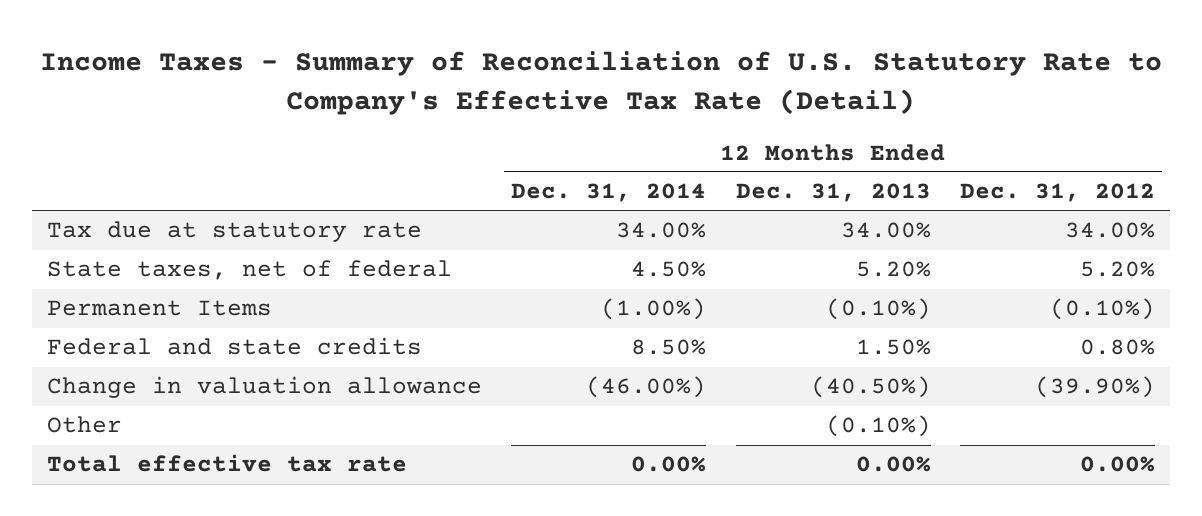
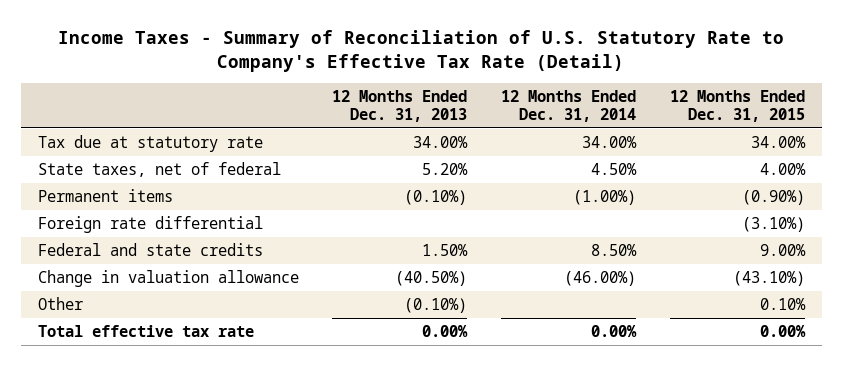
- | 12 Months Ended Dec. 31, 2014 | 12 Months Ended Dec. 31, 2013 | 12 Months Ended Dec. 31, 2012
+ | 12 Months Ended Dec. 31, 2013 | 12 Months Ended Dec. 31, 2014 | 12 Months Ended Dec. 31, 2015
- Permanent Items | (1.00%) | (0.10%) | (0.10%)
+ Permanent items | (0.10%) | (1.00%) | (0.90%)
+ Foreign rate differential | | | (3.10%)

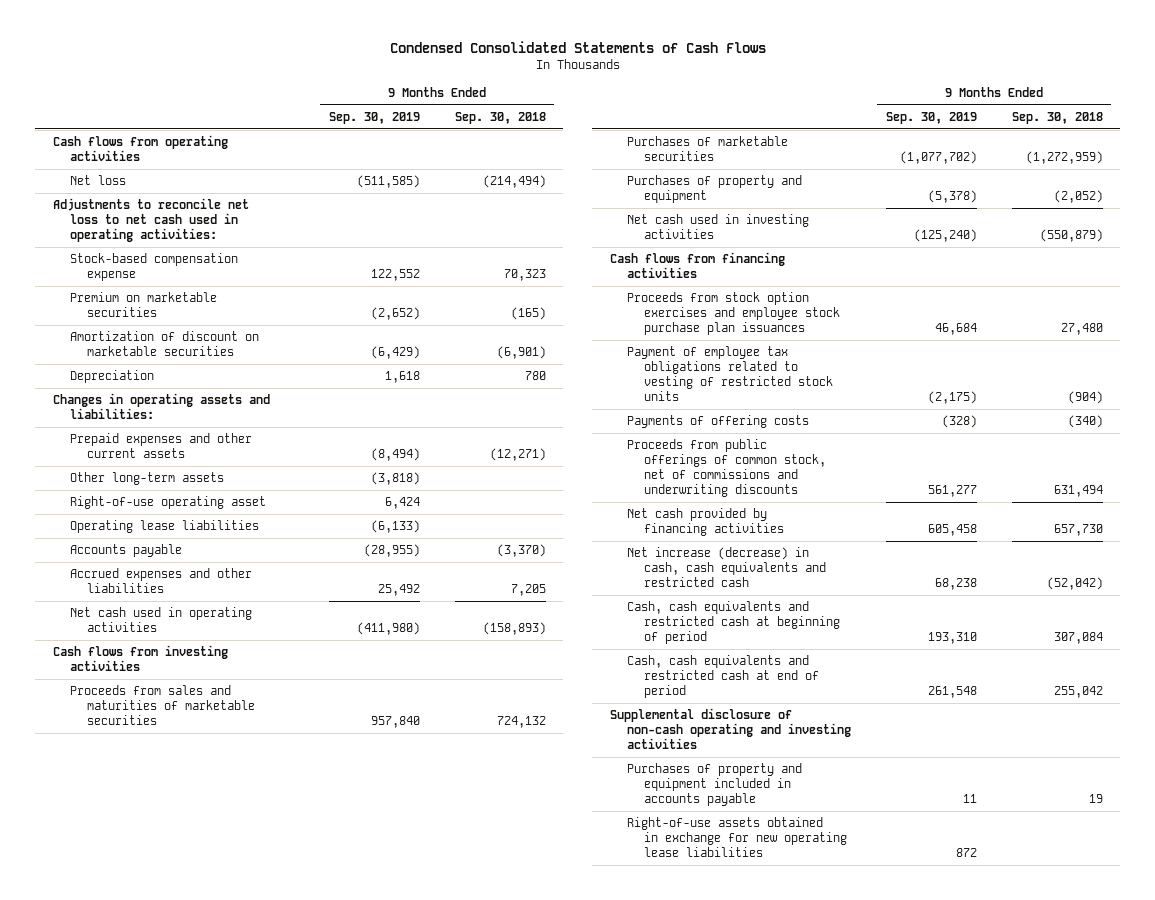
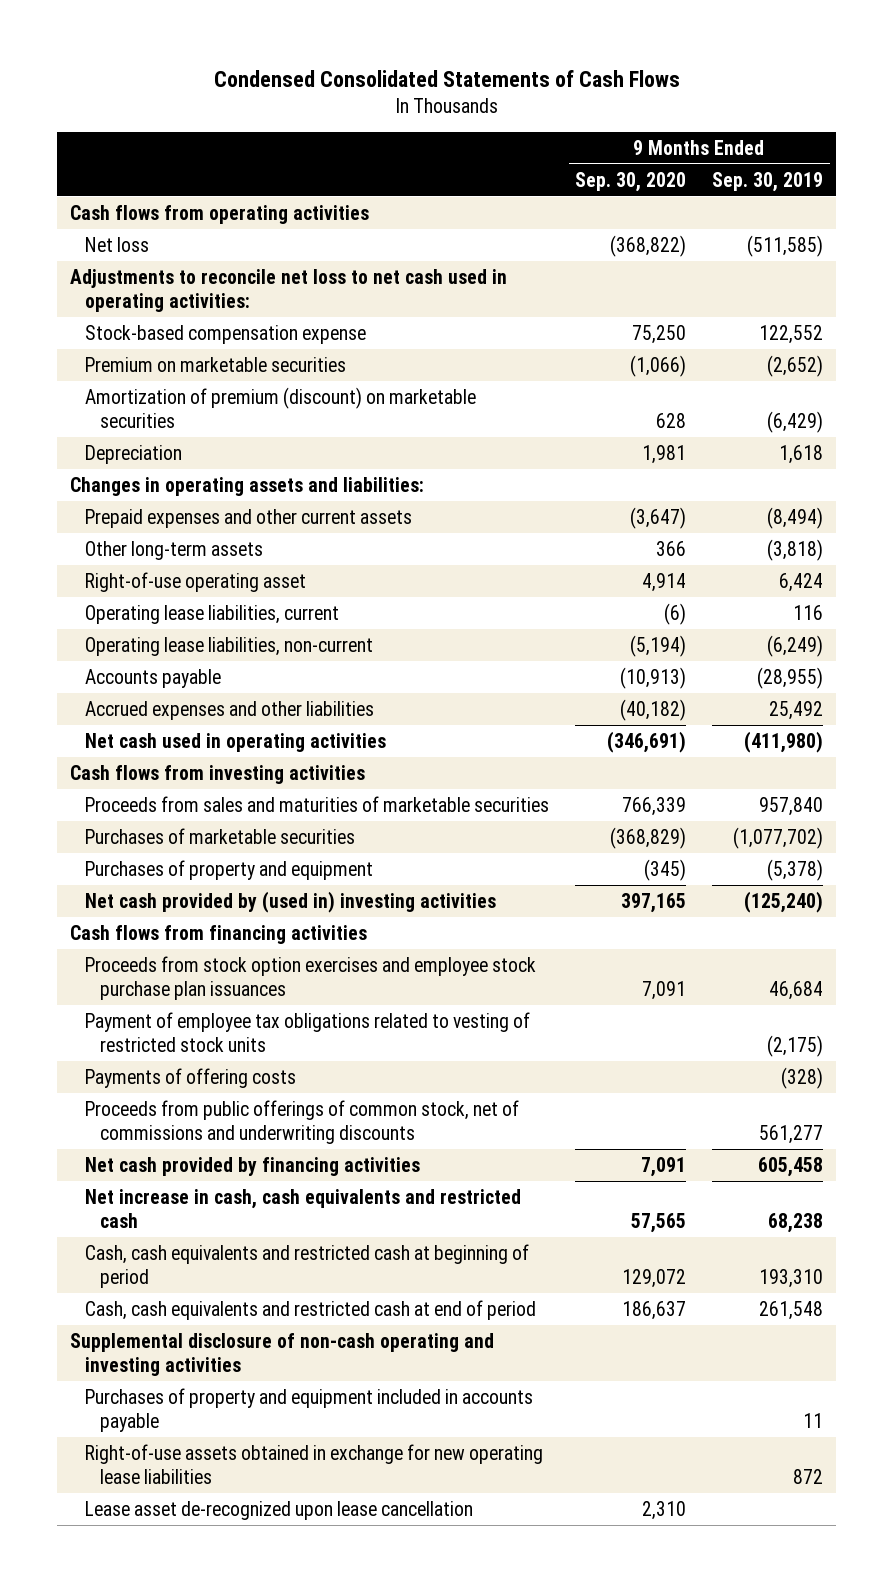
- | 9 Months Ended Sep. 30, 2019 | 9 Months Ended Sep. 30, 2018
+ | 9 Months Ended Sep. 30, 2020 | 9 Months Ended Sep. 30, 2019
- Amortization of discount on marketable securities | (6,429) | (6,901)
+ Amortization of premium (discount) on marketable securities | 628 | (6,429)
- Operating lease liabilities | (6,133) |
+ Operating lease liabilities, current | (6) | 116
+ Operating lease liabilities, non-current | (5,194) | (6,249)
- Net cash used in investing activities | (125,240) | (550,879)
+ Net cash provided by (used in) investing activities | 397,165 | (125,240)
- Net increase (decrease) in cash, cash equivalents and restricted cash | 68,238 | (52,042)
+ Net increase in cash, cash equivalents and restricted cash | 57,565 | 68,238
+ Lease asset de-recognized upon lease cancellation | 2,310 |

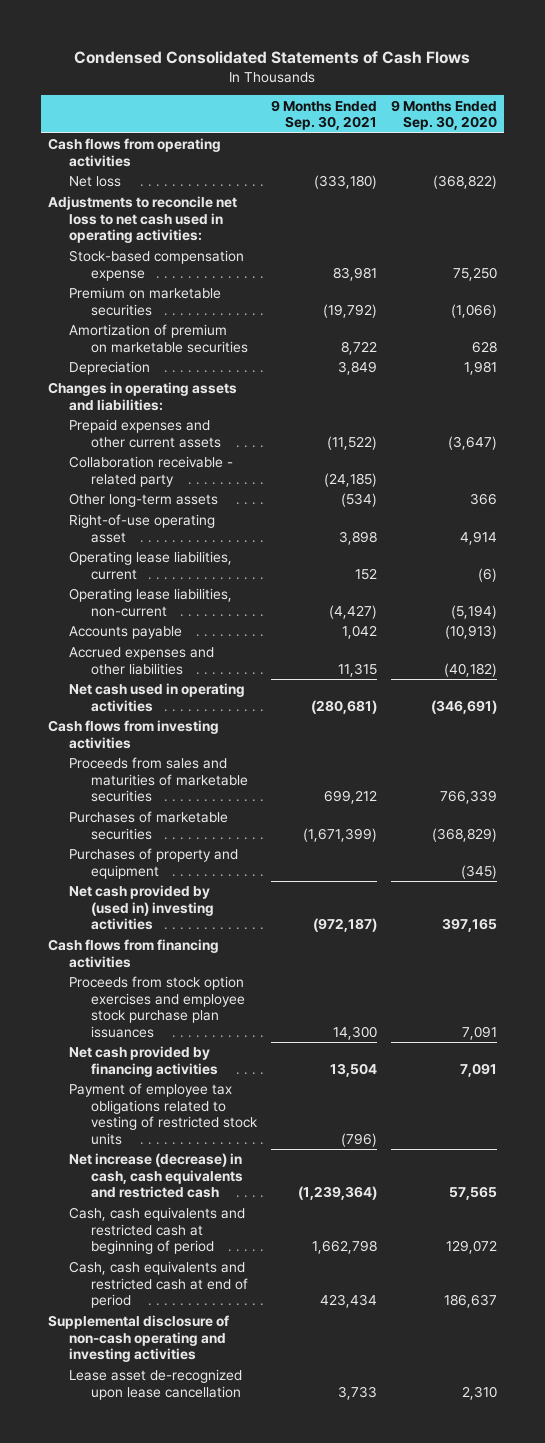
- | 9 Months Ended Sep. 30, 2020 | 9 Months Ended Sep. 30, 2019
+ | 9 Months Ended Sep. 30, 2021 | 9 Months Ended Sep. 30, 2020
- Amortization of premium (discount) on marketable securities | 628 | (6,429)
+ Amortization of premium on marketable securities | 8,722 | 628
+ Collaboration receivable - related party | (24,185) |
- Payments of offering costs | | (328)
- Proceeds from public offerings of common stock, net of commissions and underwriting discounts | | 561,277
- Net increase in cash, cash equivalents and restricted cash | 57,565 | 68,238
moved down: Payment of employee tax obligations related to vesting of restricted stock units | (796) |
+ Net increase (decrease) in cash, cash equivalents and restricted cash | (1,239,364) | 57,565
- Purchases of property and equipment included in accounts payable | | 11
- Right-of-use assets obtained in exchange for new operating lease liabilities | | 872

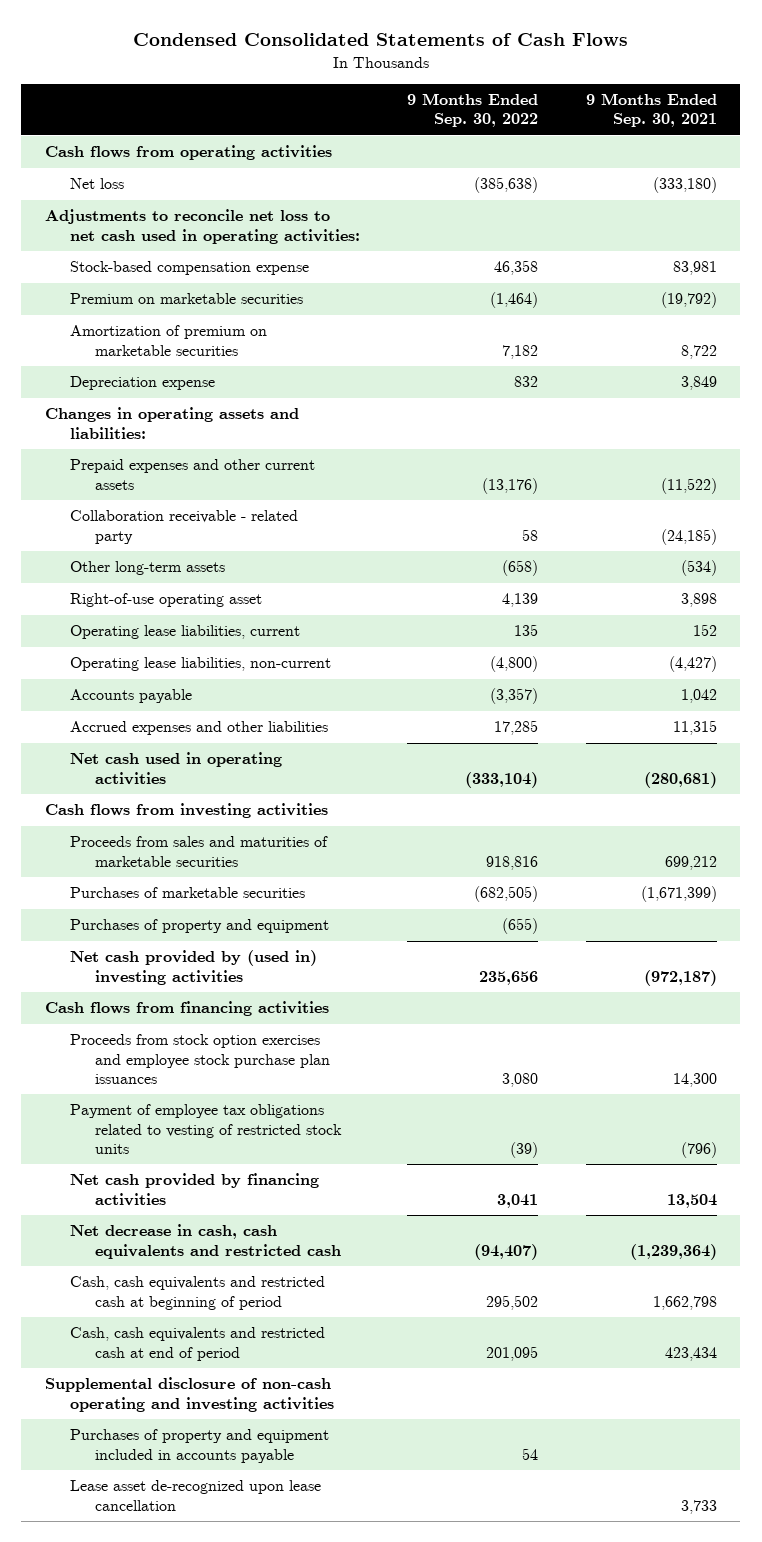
- | 9 Months Ended Sep. 30, 2021 | 9 Months Ended Sep. 30, 2020
+ | 9 Months Ended Sep. 30, 2022 | 9 Months Ended Sep. 30, 2021
- Depreciation | 3,849 | 1,981
+ Depreciation expense | 832 | 3,849
- Net increase (decrease) in cash, cash equivalents and restricted cash | (1,239,364) | 57,565
moved down: Net cash provided by financing activities | 3,041 | 13,504
+ Net decrease in cash, cash equivalents and restricted cash | (94,407) | (1,239,364)
+ Purchases of property and equipment included in accounts payable | 54 |

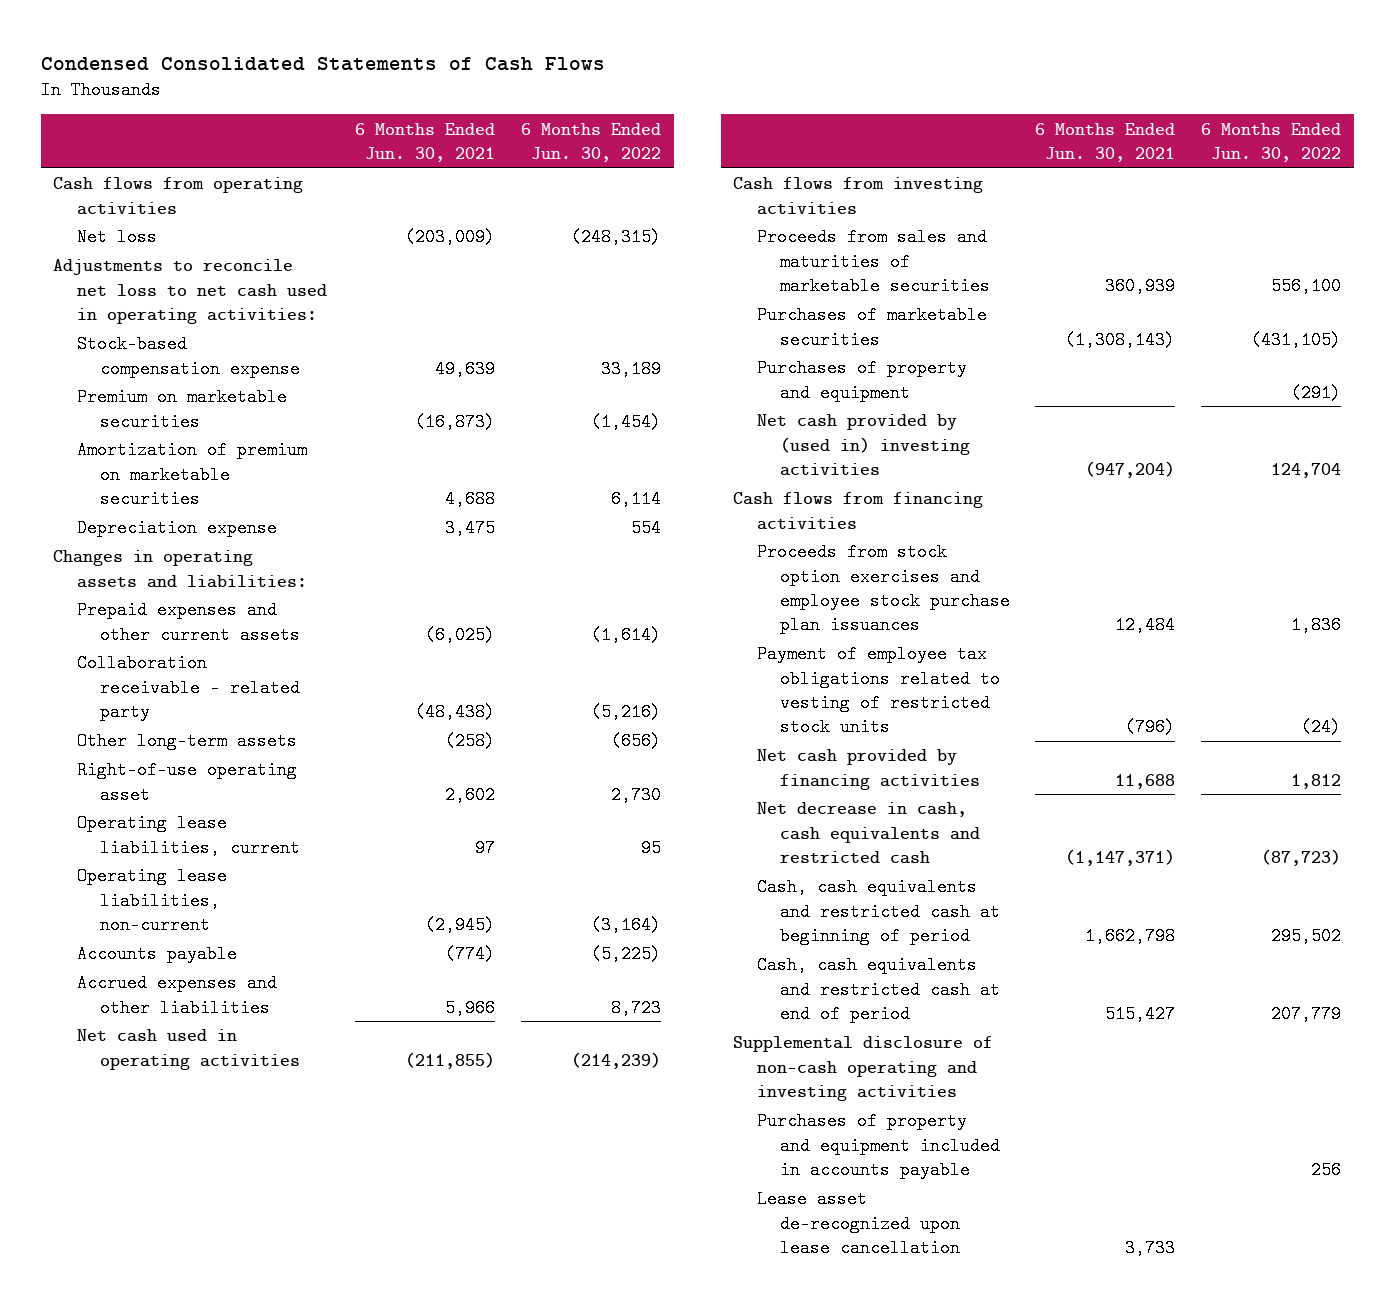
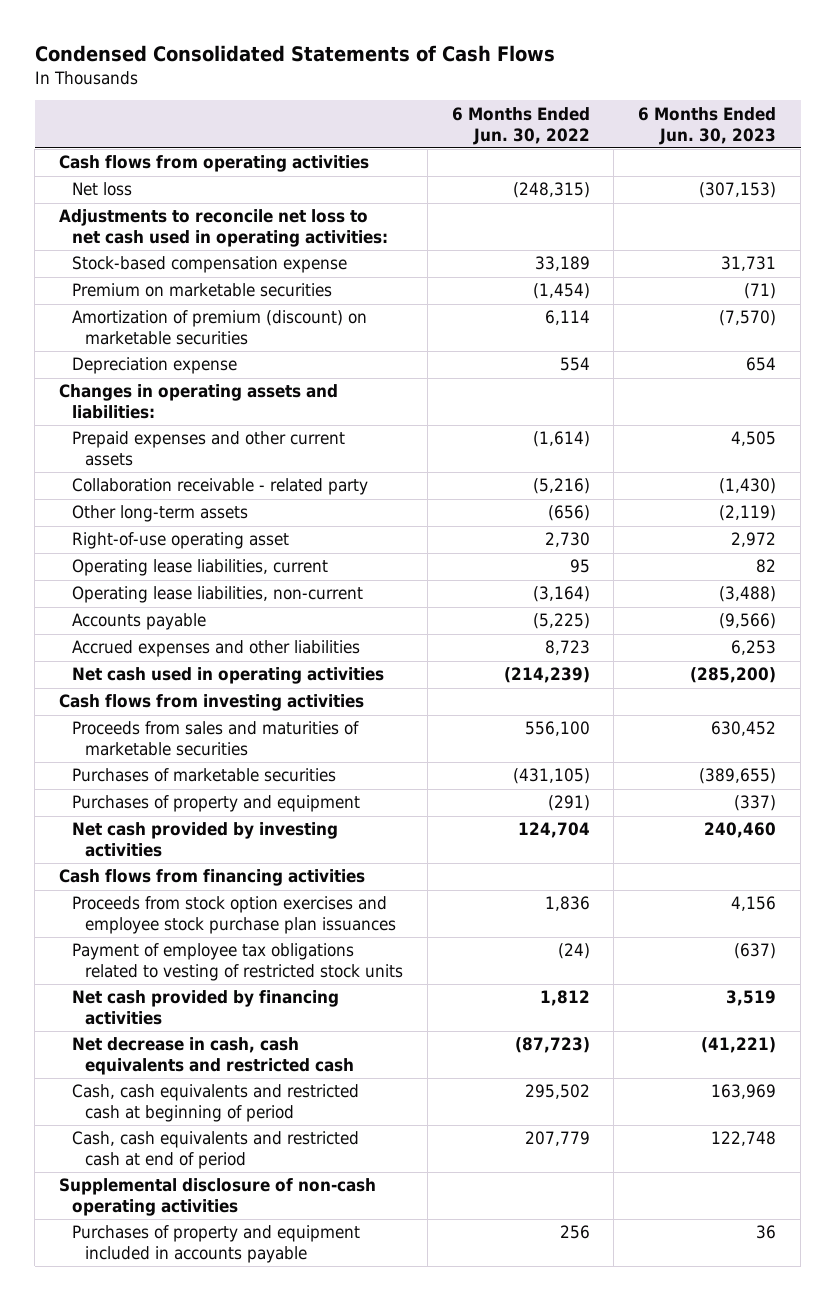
- | 6 Months Ended Jun. 30, 2021 | 6 Months Ended Jun. 30, 2022
+ | 6 Months Ended Jun. 30, 2022 | 6 Months Ended Jun. 30, 2023
- Amortization of premium on marketable securities | 4,688 | 6,114
+ Amortization of premium (discount) on marketable securities | 6,114 | (7,570)
- Net cash provided by (used in) investing activities | (947,204) | 124,704
+ Net cash provided by investing activities | 124,704 | 240,460
- Supplemental disclosure of non-cash operating and investing activities
+ Supplemental disclosure of non-cash operating activities
- Lease asset de-recognized upon lease cancellation | 3,733 |

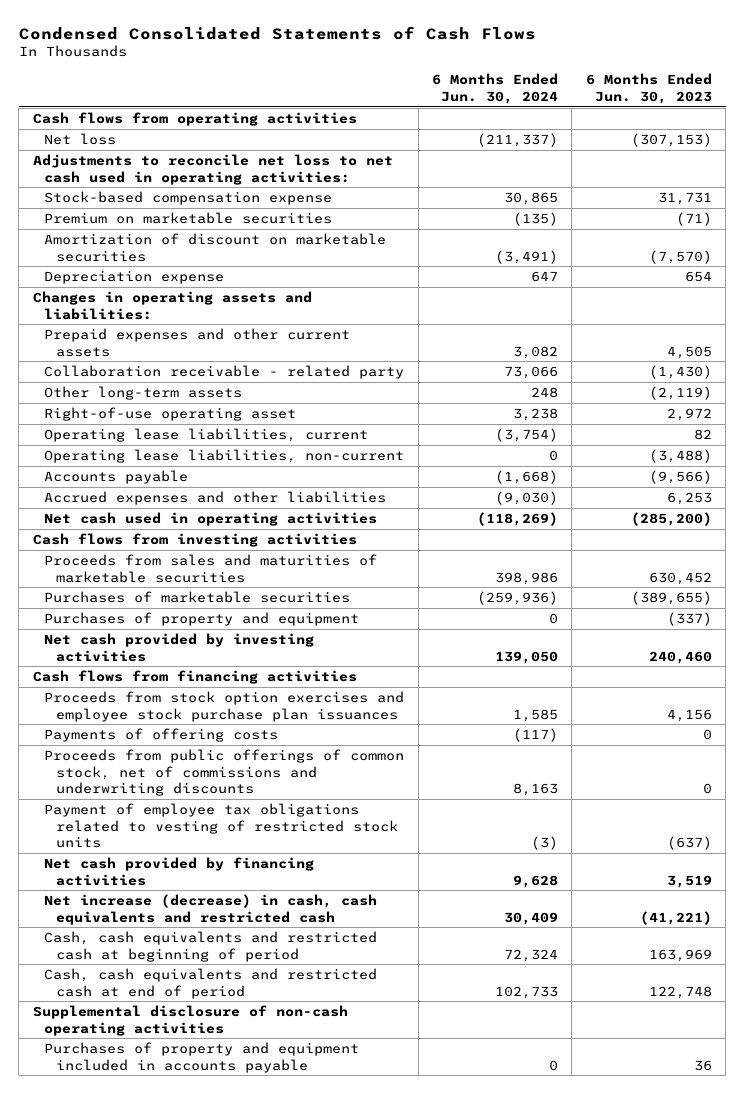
- | 6 Months Ended Jun. 30, 2022 | 6 Months Ended Jun. 30, 2023
+ | 6 Months Ended Jun. 30, 2024 | 6 Months Ended Jun. 30, 2023
- Amortization of premium (discount) on marketable securities | 6,114 | (7,570)
+ Amortization of discount on marketable securities | (3,491) | (7,570)
+ Payments of offering costs | (117) | 0
+ Proceeds from public offerings of common stock, net of commissions and underwriting discounts | 8,163 | 0
- Net decrease in cash, cash equivalents and restricted cash | (87,723) | (41,221)
+ Net increase (decrease) in cash, cash equivalents and restricted cash | 30,409 | (41,221)

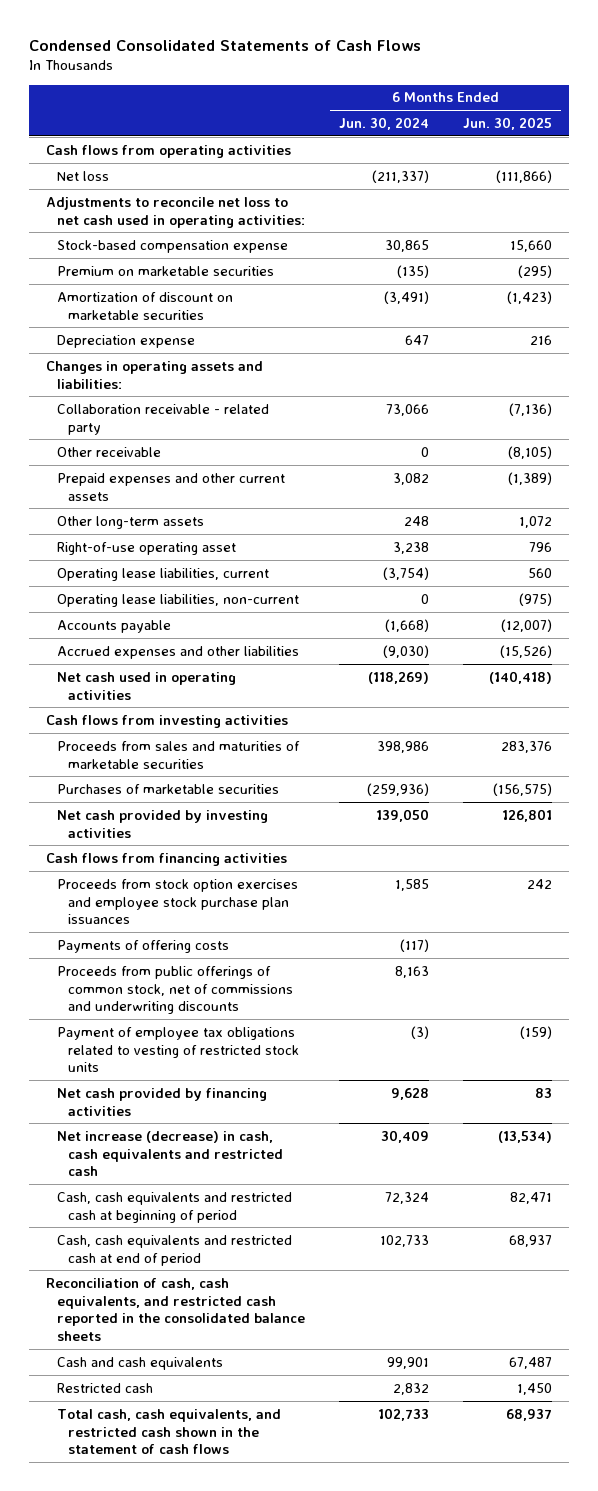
- | 6 Months Ended Jun. 30, 2024 | 6 Months Ended Jun. 30, 2023
+ | 6 Months Ended Jun. 30, 2024 | 6 Months Ended Jun. 30, 2025
+ Other receivable | 0 | (8,105)
moved down: Prepaid expenses and other current assets | 3,082 | (1,389)
- Purchases of property and equipment | 0 | (337)
- Supplemental disclosure of non-cash operating activities
- Purchases of property and equipment included in accounts payable | 0 | 36
+ Reconciliation of cash, cash equivalents, and restricted cash reported in the consolidated balance sheets
+ Cash and cash equivalents | 99,901 | 67,487
+ Restricted cash | 2,832 | 1,450
+ Total cash, cash equivalents, and restricted cash shown in the statement of cash flows | 102,733 | 68,937

